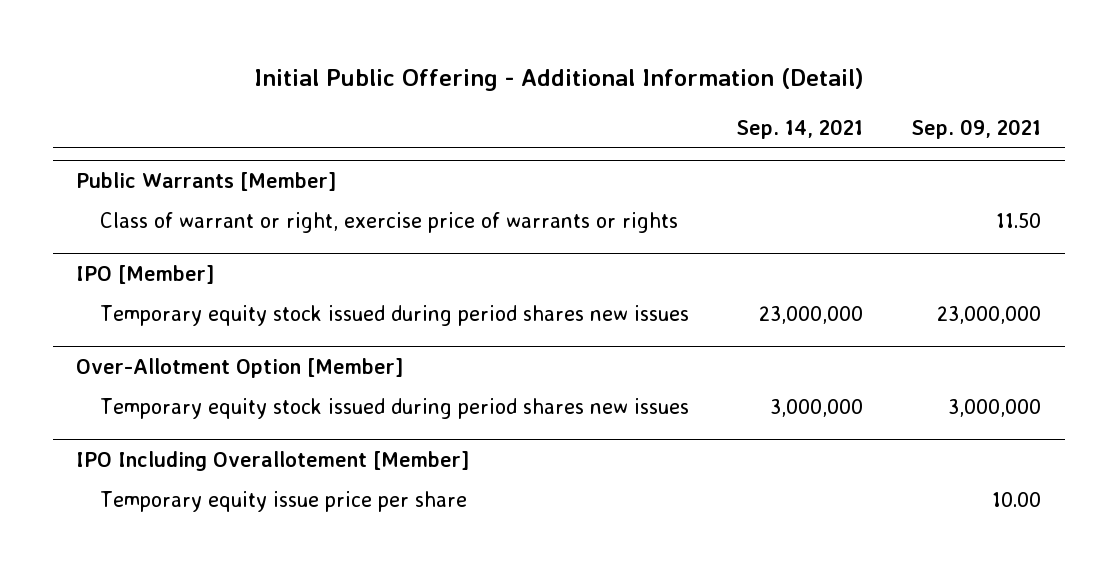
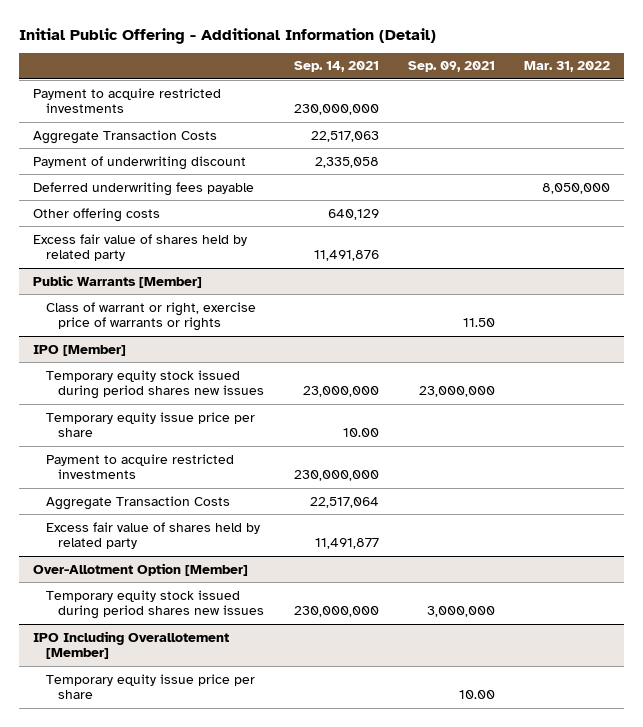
- | Sep. 14, 2021 | Sep. 09, 2021
+ | Sep. 14, 2021 | Sep. 09, 2021 | Mar. 31, 2022
+ Payment to acquire restricted investments | 230,000,000 | |
+ Aggregate Transaction Costs | 22,517,063 | |
+ Payment of underwriting discount | 2,335,058 | |
+ Deferred underwriting fees payable | | | 8,050,000
+ Other offering costs | 640,129 | |
+ Excess fair value of shares held by related party | 11,491,876 | |
@ IPO [Member]
+ Temporary equity issue price per share | 10.00 | |
+ Payment to acquire restricted investments | 230,000,000 | |
+ Aggregate Transaction Costs | 22,517,064 | |
+ Excess fair value of shares held by related party | 11,491,877 | |
@ Over-Allotment Option [Member]
- Temporary equity stock issued during period shares new issues | 3,000,000 | 3,000,000
+ Temporary equity stock issued during period shares new issues | 230,000,000 | 3,000,000 |

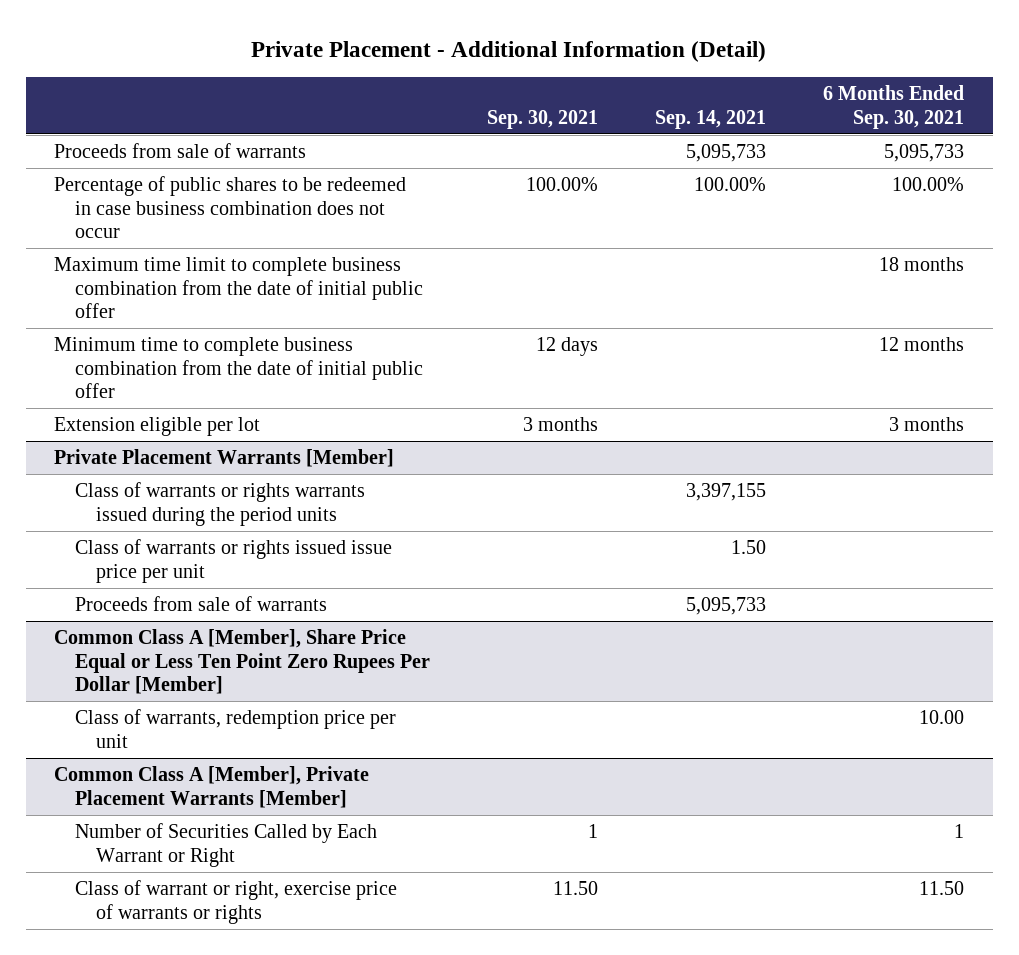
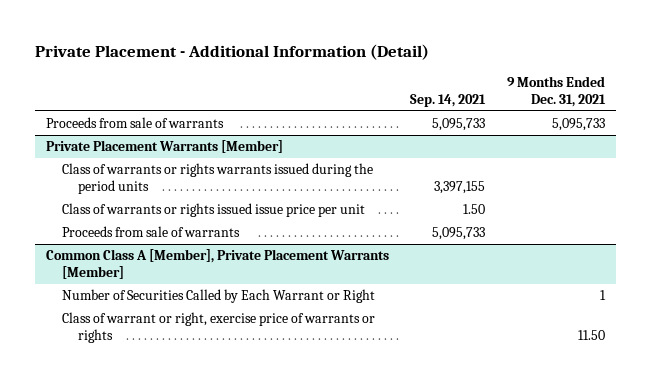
- | Sep. 30, 2021 | Sep. 14, 2021 | 6 Months Ended Sep. 30, 2021
+ | Sep. 14, 2021 | 9 Months Ended Dec. 31, 2021
- Percentage of public shares to be redeemed in case business combination does not occur | 100.00% | 100.00% | 100.00%
- Maximum time limit to complete business combination from the date of initial public offer | | | 18 months
- Minimum time to complete business combination from the date of initial public offer | 12 days | | 12 months
- Extension eligible per lot | 3 months | | 3 months
- Common Class A [Member], Share Price Equal or Less Ten Point Zero Rupees Per Dollar [Member]
- Class of warrants, redemption price per unit | | | 10.00

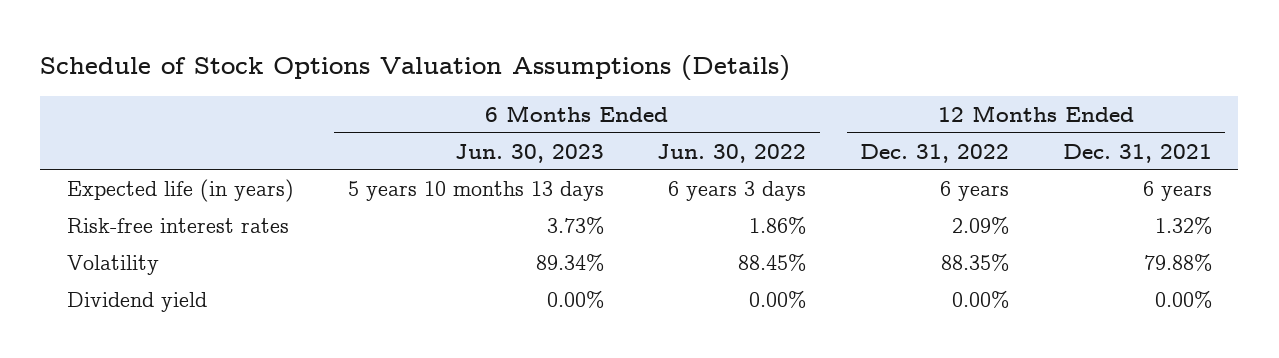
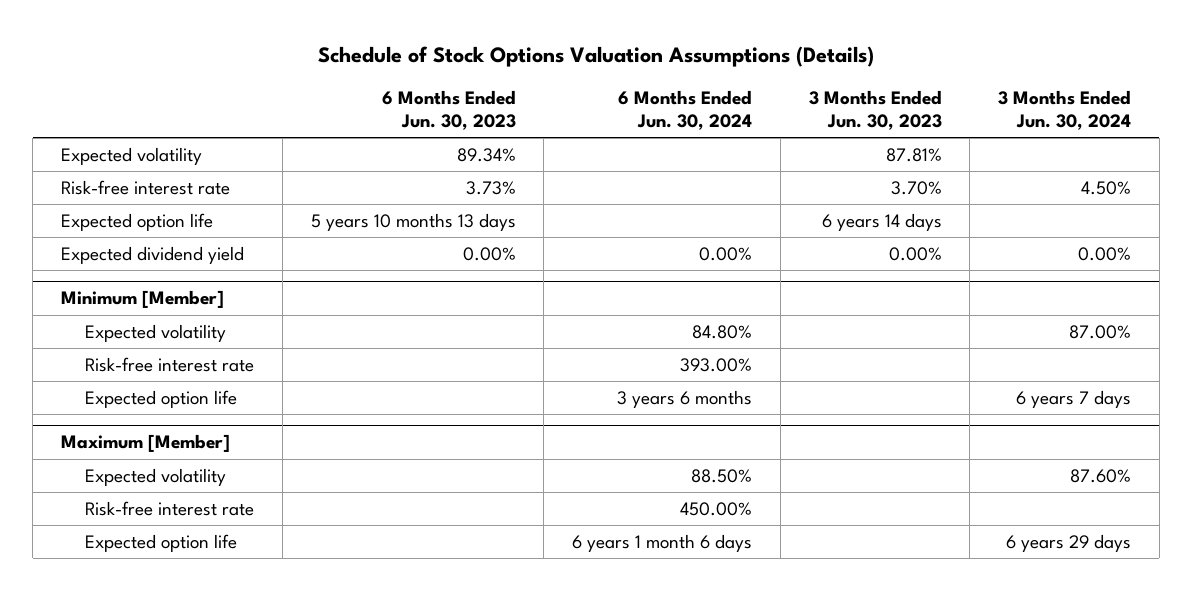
- | 6 Months Ended Jun. 30, 2023 | 6 Months Ended Jun. 30, 2022 | 12 Months Ended Dec. 31, 2022 | 12 Months Ended Dec. 31, 2021
+ | 6 Months Ended Jun. 30, 2023 | 6 Months Ended Jun. 30, 2024 | 3 Months Ended Jun. 30, 2023 | 3 Months Ended Jun. 30, 2024
- Expected life (in years) | 5 years 10 months 13 days | 6 years 3 days | 6 years | 6 years
- Risk-free interest rates | 3.73% | 1.86% | 2.09% | 1.32%
- Volatility | 89.34% | 88.45% | 88.35% | 79.88%
- Dividend yield | 0.00% | 0.00% | 0.00% | 0.00%
+ Expected volatility | 89.34% | | 87.81% |
+ Risk-free interest rate | 3.73% | | 3.70% | 4.50%
+ Expected option life | 5 years 10 months 13 days | | 6 years 14 days |
+ Expected dividend yield | 0.00% | 0.00% | 0.00% | 0.00%
+ Minimum [Member]
+ Expected volatility | | 84.80% | | 87.00%
+ Risk-free interest rate | | 393.00% | |
+ Expected option life | | 3 years 6 months | | 6 years 7 days
+ Maximum [Member]
+ Expected volatility | | 88.50% | | 87.60%
+ Risk-free interest rate | | 450.00% | |
+ Expected option life | | 6 years 1 month 6 days | | 6 years 29 days

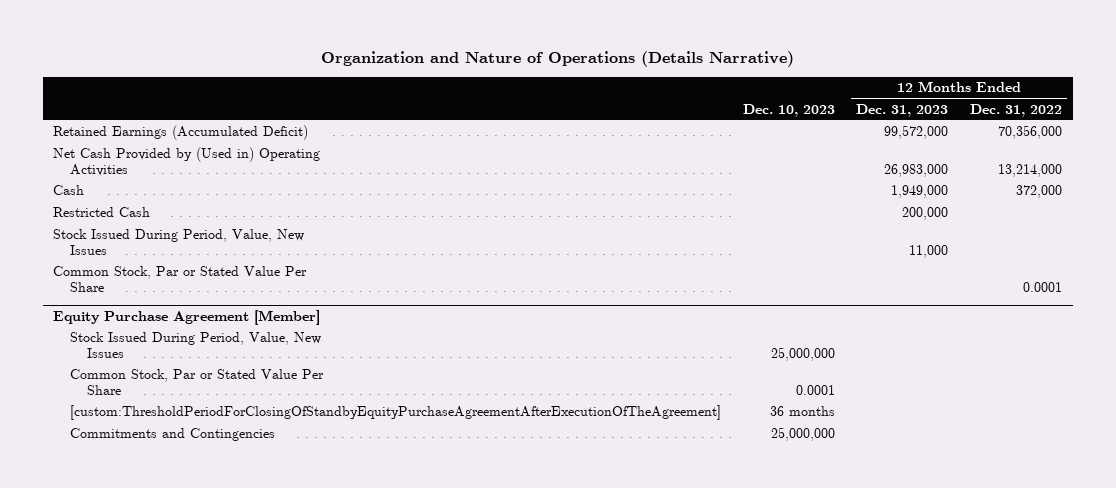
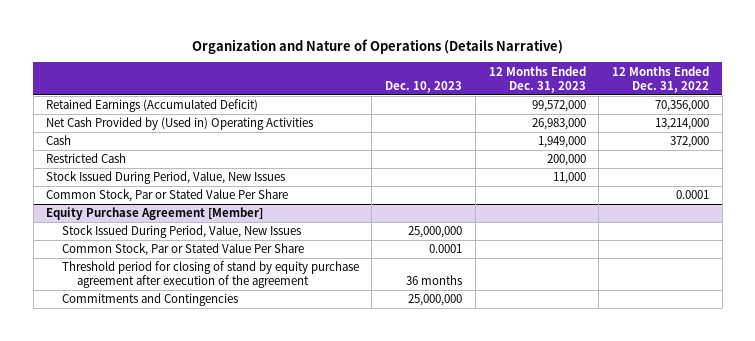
@ Equity Purchase Agreement [Member]
- [custom:ThresholdPeriodForClosingOfStandbyEquityPurchaseAgreementAfterExecutionOfTheAgreement] | 36 months | |
+ Threshold period for closing of stand by equity purchase agreement after execution of the agreement | 36 months | |

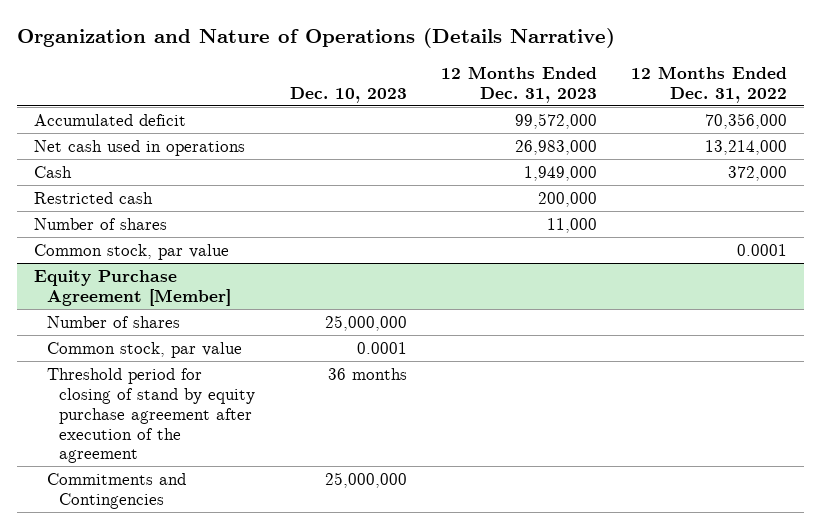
- Retained Earnings (Accumulated Deficit) | | 99,572,000 | 70,356,000
- Net Cash Provided by (Used in) Operating Activities | | 26,983,000 | 13,214,000
+ Accumulated deficit | | 99,572,000 | 70,356,000
+ Net cash used in operations | | 26,983,000 | 13,214,000
- Restricted Cash | | 200,000 |
- Stock Issued During Period, Value, New Issues | | 11,000 |
- Common Stock, Par or Stated Value Per Share | | | 0.0001
+ Restricted cash | | 200,000 |
+ Number of shares | | 11,000 |
+ Common stock, par value | | | 0.0001
@ Equity Purchase Agreement [Member]
- Stock Issued During Period, Value, New Issues | 25,000,000 | |
- Common Stock, Par or Stated Value Per Share | 0.0001 | |
+ Number of shares | 25,000,000 | |
+ Common stock, par value | 0.0001 | |

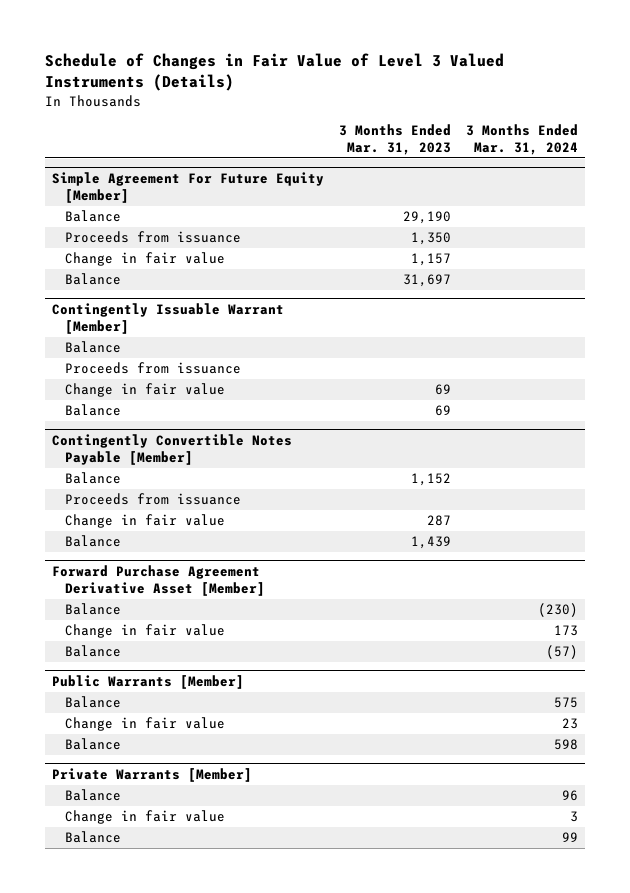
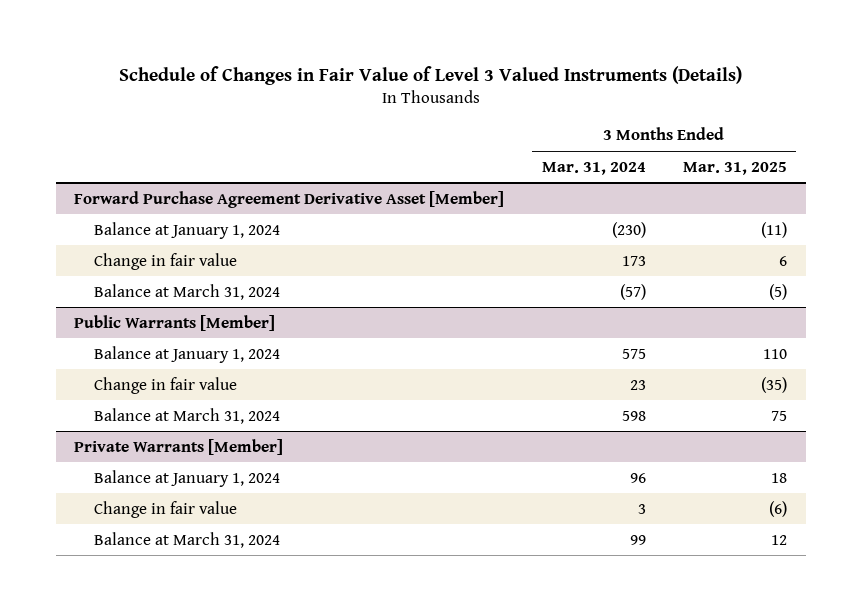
- | 3 Months Ended Mar. 31, 2023 | 3 Months Ended Mar. 31, 2024
+ | 3 Months Ended Mar. 31, 2024 | 3 Months Ended Mar. 31, 2025
- Simple Agreement For Future Equity [Member]
- Balance | 29,190 |
- Proceeds from issuance | 1,350 |
- Change in fair value | 1,157 |
- Balance | 31,697 |
- Contingently Issuable Warrant [Member]
- Balance
- Proceeds from issuance
- Change in fair value | 69 |
- Balance | 69 |
- Contingently Convertible Notes Payable [Member]
- Balance | 1,152 |
- Proceeds from issuance
- Change in fair value | 287 |
- Balance | 1,439 |
@ Forward Purchase Agreement Derivative Asset [Member]
- Balance | | (230)
+ Balance at January 1, 2024 | (230) | (11)
- Balance | | (57)
+ Balance at March 31, 2024 | (57) | (5)
@ Public Warrants [Member]
- Balance | | 575
+ Balance at January 1, 2024 | 575 | 110
- Balance | | 598
+ Balance at March 31, 2024 | 598 | 75
@ Private Warrants [Member]
- Balance | | 96
+ Balance at January 1, 2024 | 96 | 18
- Balance | | 99
+ Balance at March 31, 2024 | 99 | 12

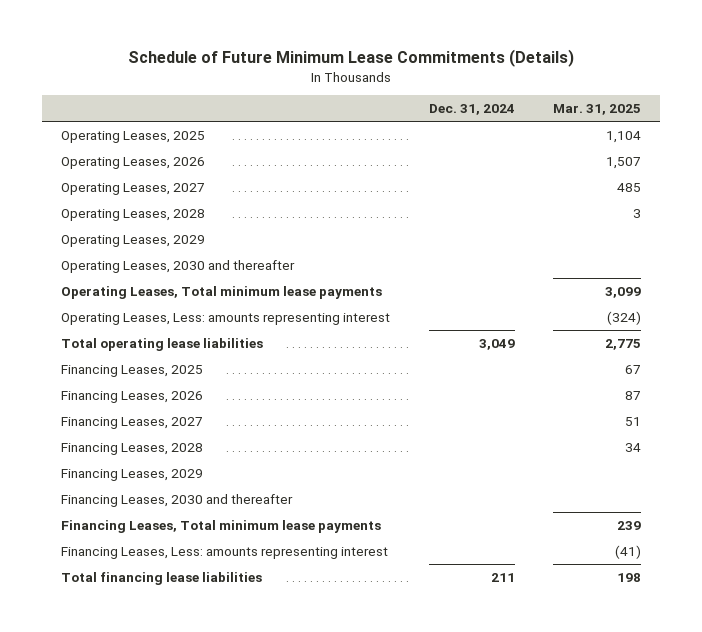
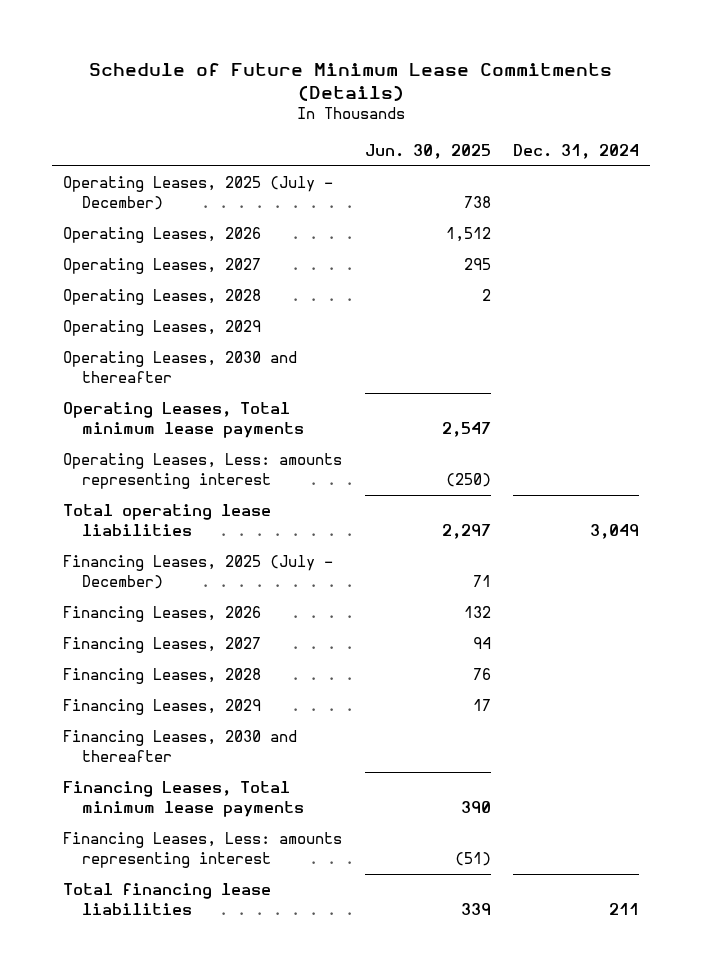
- | Dec. 31, 2024 | Mar. 31, 2025
+ | Jun. 30, 2025 | Dec. 31, 2024
- Operating Leases, 2025 | | 1,104
+ Operating Leases, 2025 (July - December) | 738 |
- Financing Leases, 2025 | | 67
+ Financing Leases, 2025 (July - December) | 71 |

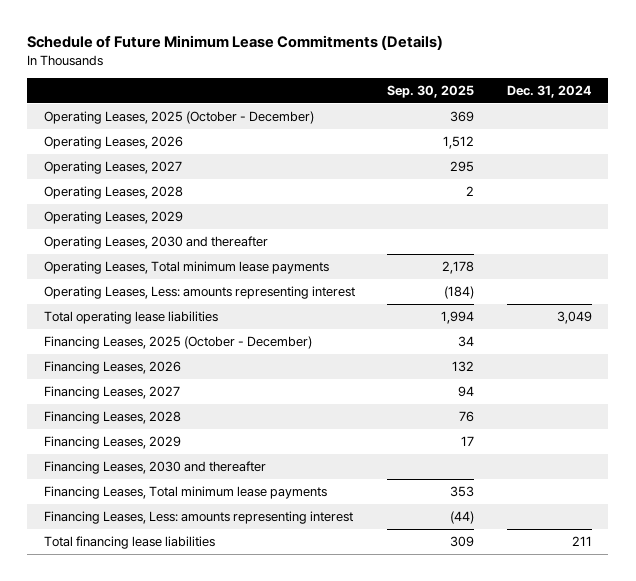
- | Jun. 30, 2025 | Dec. 31, 2024
+ | Sep. 30, 2025 | Dec. 31, 2024
- Operating Leases, 2025 (July - December) | 738 |
+ Operating Leases, 2025 (October - December) | 369 |
- Financing Leases, 2025 (July - December) | 71 |
+ Financing Leases, 2025 (October - December) | 34 |

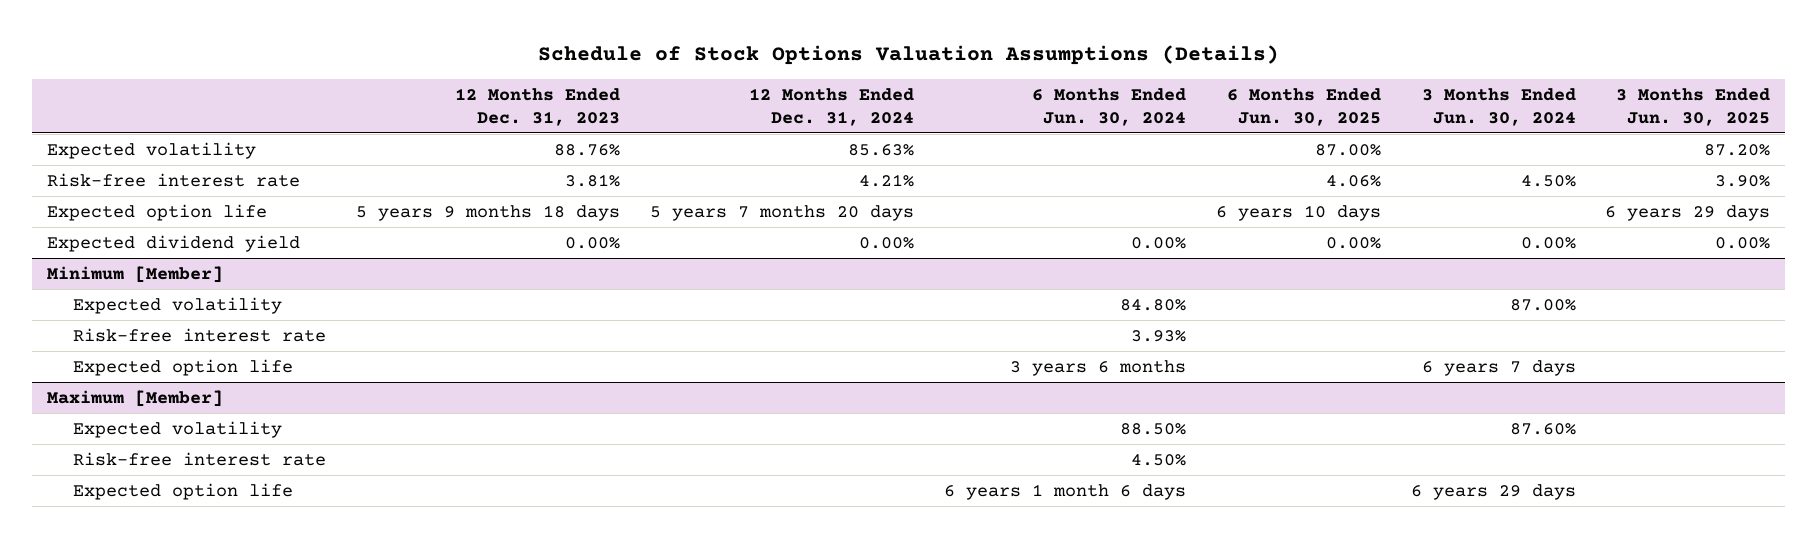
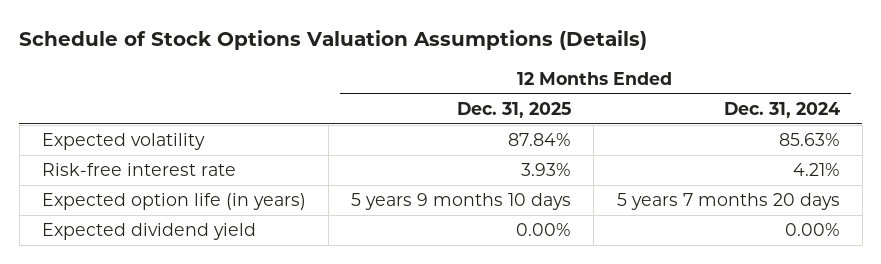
- | 12 Months Ended Dec. 31, 2023 | 12 Months Ended Dec. 31, 2024 | 6 Months Ended Jun. 30, 2024 | 6 Months Ended Jun. 30, 2025 | 3 Months Ended Jun. 30, 2024 | 3 Months Ended Jun. 30, 2025
+ | 12 Months Ended Dec. 31, 2025 | 12 Months Ended Dec. 31, 2024
- Expected option life | 5 years 9 months 18 days | 5 years 7 months 20 days | | 6 years 10 days | | 6 years 29 days
+ Expected option life (in years) | 5 years 9 months 10 days | 5 years 7 months 20 days
- Minimum [Member]
- Expected volatility | | | 84.80% | | 87.00% |
- Risk-free interest rate | | | 3.93% | | |
- Expected option life | | | 3 years 6 months | | 6 years 7 days |
- Maximum [Member]
- Expected volatility | | | 88.50% | | 87.60% |
- Risk-free interest rate | | | 4.50% | | |
- Expected option life | | | 6 years 1 month 6 days | | 6 years 29 days |

